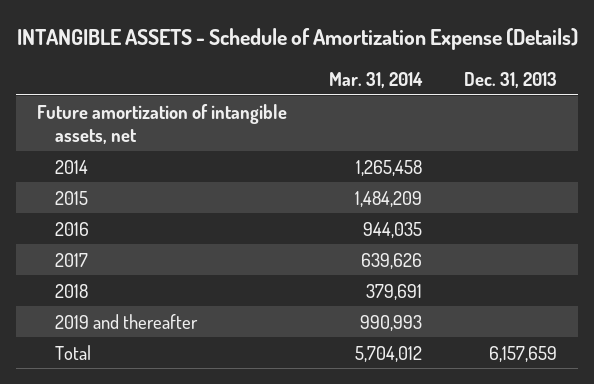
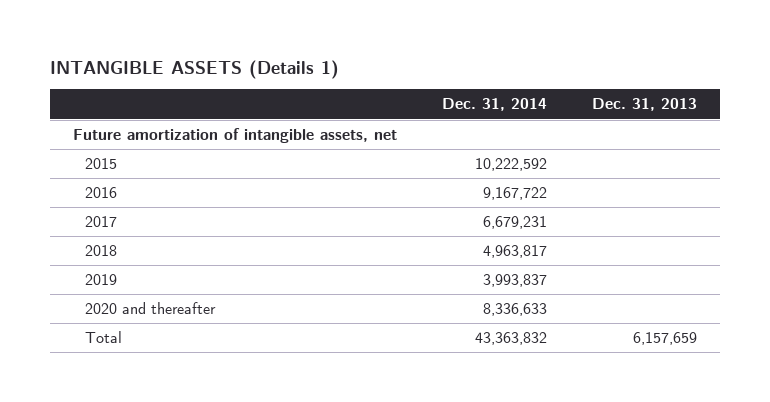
- INTANGIBLE ASSETS - Schedule of Amortization Expense (Details)
+ INTANGIBLE ASSETS (Details 1)
- | Mar. 31, 2014 | Dec. 31, 2013
+ | Dec. 31, 2014 | Dec. 31, 2013
- 2014 | 1,265,458 |
- 2019 and thereafter | 990,993 |
+ 2019 | 3,993,837 |
+ 2020 and thereafter | 8,336,633 |

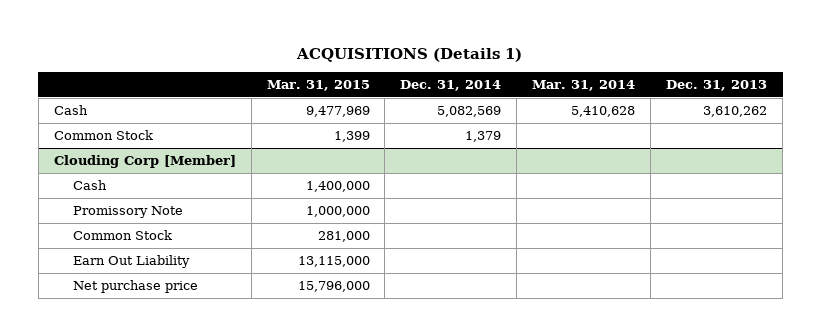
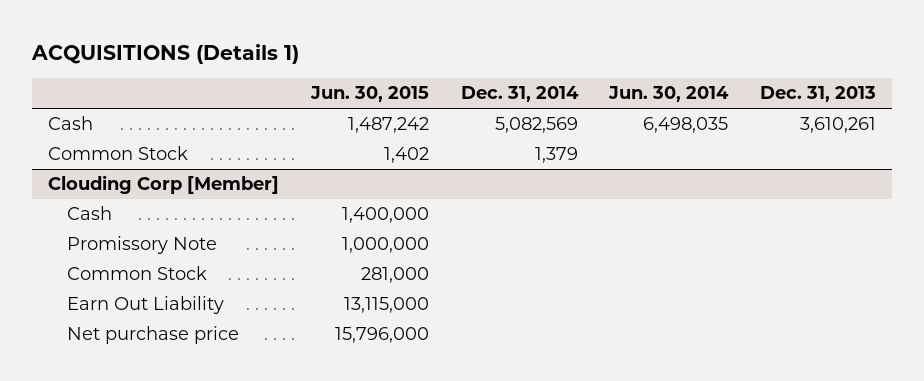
- | Mar. 31, 2015 | Dec. 31, 2014 | Mar. 31, 2014 | Dec. 31, 2013
+ | Jun. 30, 2015 | Dec. 31, 2014 | Jun. 30, 2014 | Dec. 31, 2013
- Cash | 9,477,969 | 5,082,569 | 5,410,628 | 3,610,262
+ Cash | 1,487,242 | 5,082,569 | 6,498,035 | 3,610,261

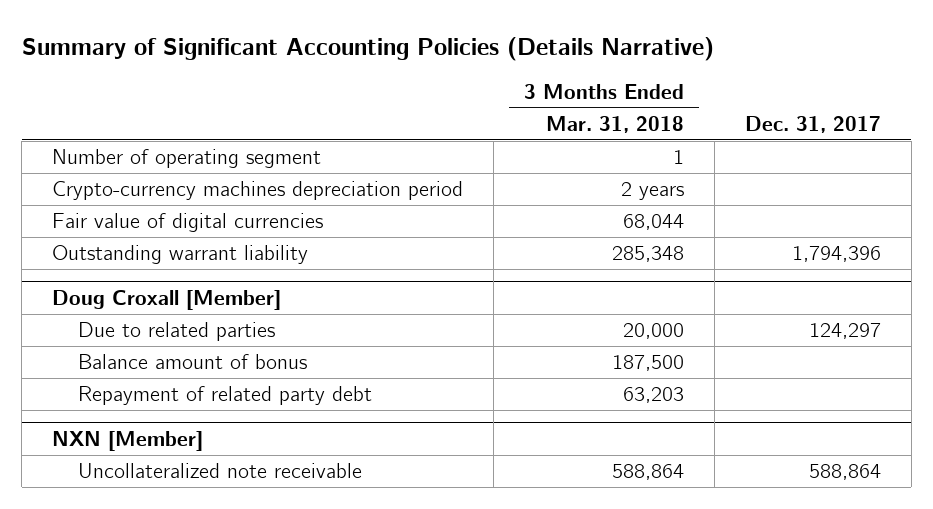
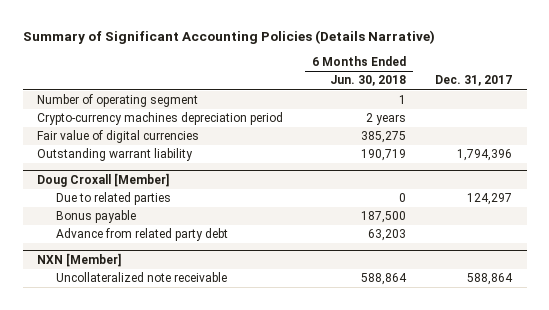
- | 3 Months Ended Mar. 31, 2018 | Dec. 31, 2017
+ | 6 Months Ended Jun. 30, 2018 | Dec. 31, 2017
@ Doug Croxall [Member]
- Balance amount of bonus | 187,500 |
- Repayment of related party debt | 63,203 |
+ Bonus payable | 187,500 |
+ Advance from related party debt | 63,203 |

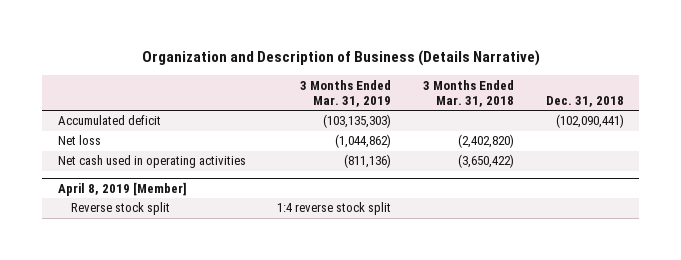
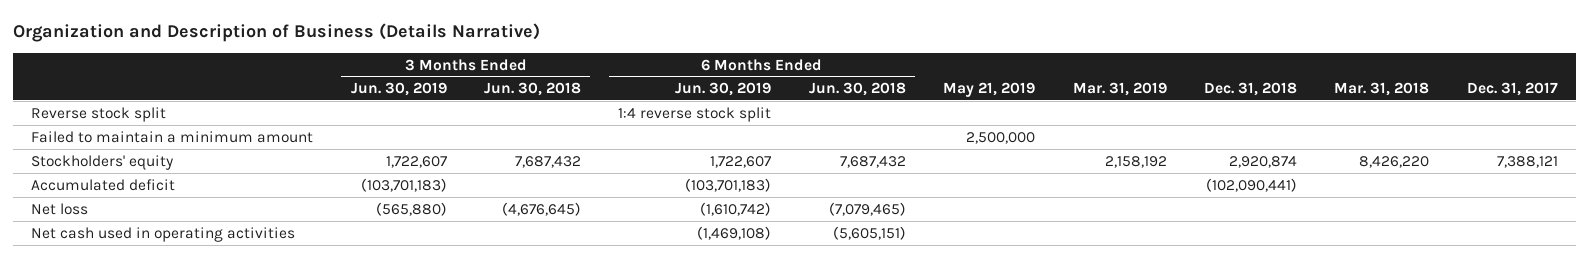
- | 3 Months Ended Mar. 31, 2019 | 3 Months Ended Mar. 31, 2018 | Dec. 31, 2018
+ | 3 Months Ended Jun. 30, 2019 | 3 Months Ended Jun. 30, 2018 | 6 Months Ended Jun. 30, 2019 | 6 Months Ended Jun. 30, 2018 | May 21, 2019 | Mar. 31, 2019 | Dec. 31, 2018 | Mar. 31, 2018 | Dec. 31, 2017
+ Reverse stock split | | | 1:4 reverse stock split | | | | | |
+ Failed to maintain a minimum amount | | | | | 2,500,000 | | | |
+ Stockholders' equity | 1,722,607 | 7,687,432 | 1,722,607 | 7,687,432 | | 2,158,192 | 2,920,874 | 8,426,220 | 7,388,121
- April 8, 2019 [Member]
- Reverse stock split | 1:4 reverse stock split | |

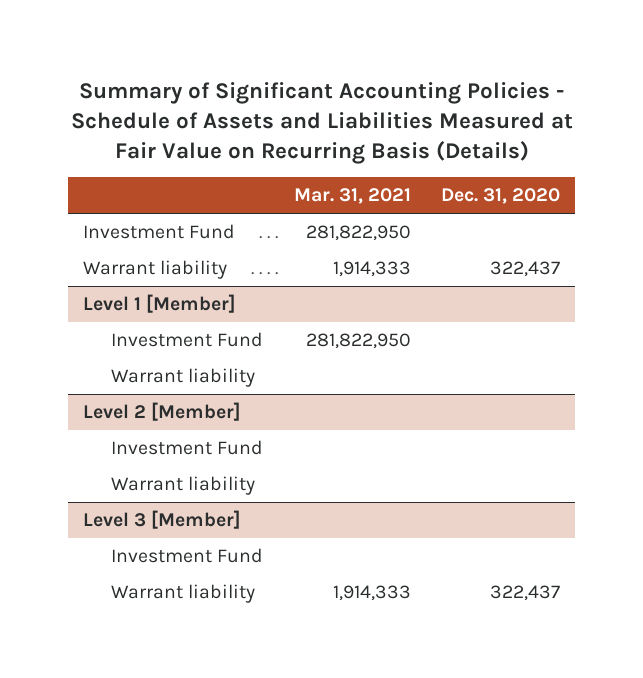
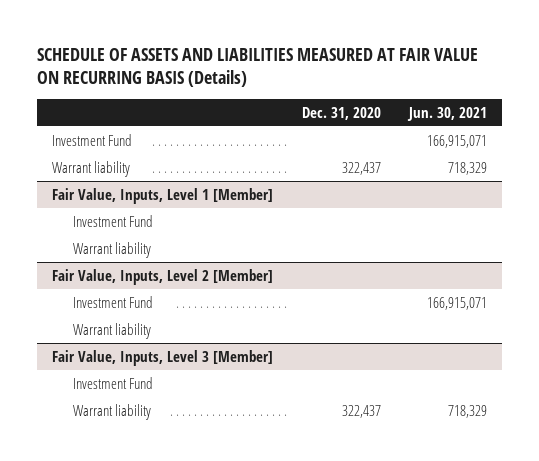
- Summary of Significant Accounting Policies - Schedule of Assets and Liabilities Measured at Fair Value on Recurring Basis (Details)
+ SCHEDULE OF ASSETS AND LIABILITIES MEASURED AT FAIR VALUE ON RECURRING BASIS (Details)
- | Mar. 31, 2021 | Dec. 31, 2020
+ | Dec. 31, 2020 | Jun. 30, 2021
- Level 1 [Member]
+ Fair Value, Inputs, Level 1 [Member]
- Level 2 [Member]
+ Fair Value, Inputs, Level 2 [Member]
- Level 3 [Member]
+ Fair Value, Inputs, Level 3 [Member]

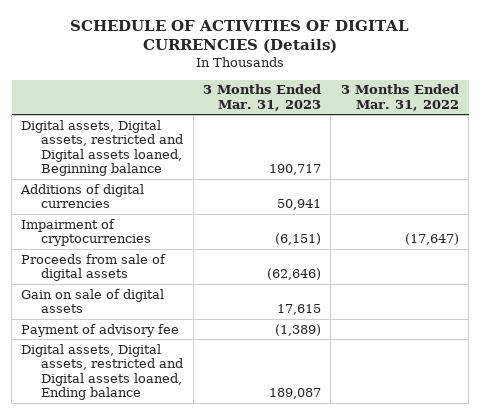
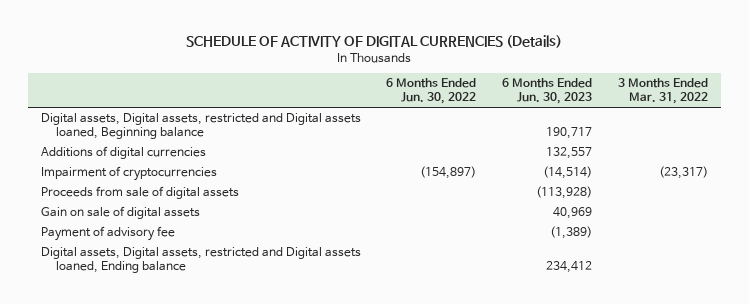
- SCHEDULE OF ACTIVITIES OF DIGITAL CURRENCIES (Details)
+ SCHEDULE OF ACTIVITY OF DIGITAL CURRENCIES (Details)
- | 3 Months Ended Mar. 31, 2023 | 3 Months Ended Mar. 31, 2022
+ | 6 Months Ended Jun. 30, 2022 | 6 Months Ended Jun. 30, 2023 | 3 Months Ended Mar. 31, 2022
- Impairment of cryptocurrencies | (6,151) | (17,647)
+ Impairment of cryptocurrencies | (154,897) | (14,514) | (23,317)

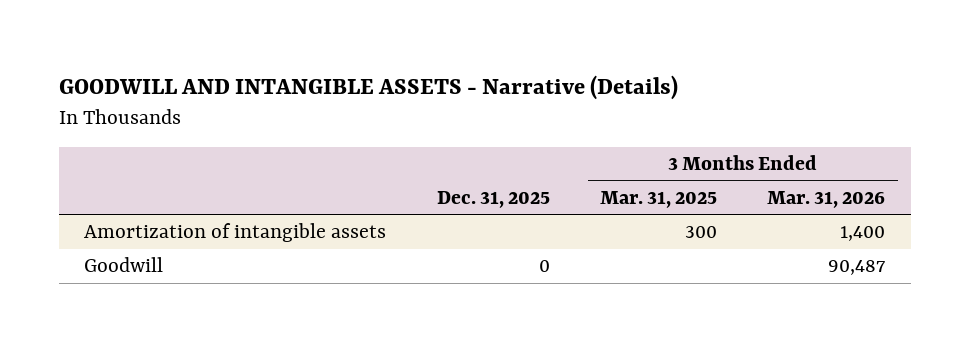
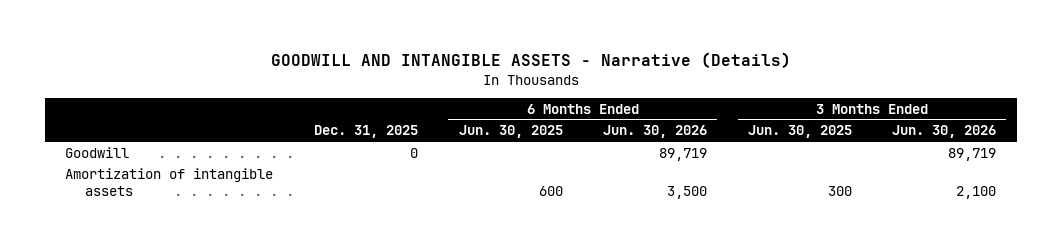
- | Dec. 31, 2025 | 3 Months Ended Mar. 31, 2025 | 3 Months Ended Mar. 31, 2026
+ | Dec. 31, 2025 | 6 Months Ended Jun. 30, 2025 | 6 Months Ended Jun. 30, 2026 | 3 Months Ended Jun. 30, 2025 | 3 Months Ended Jun. 30, 2026
moved down: Amortization of intangible assets | | 600 | 3,500 | 300 | 2,100

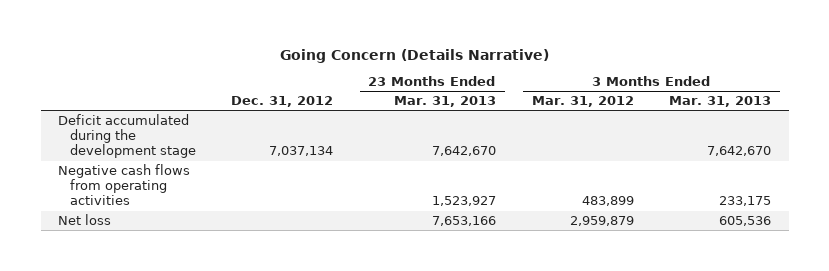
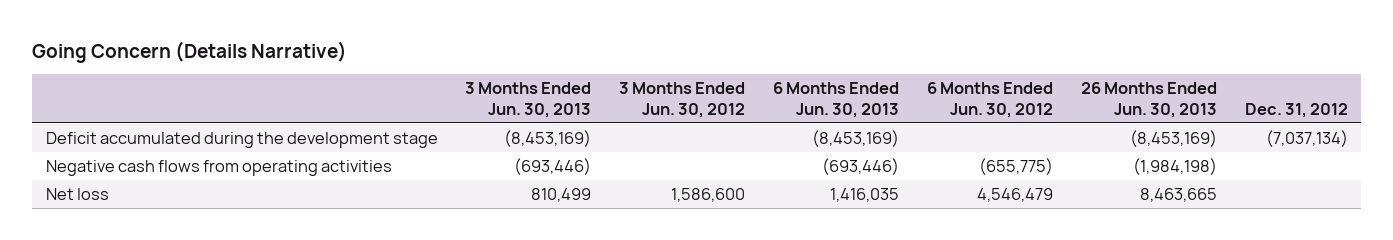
- | Dec. 31, 2012 | 23 Months Ended Mar. 31, 2013 | 3 Months Ended Mar. 31, 2012 | 3 Months Ended Mar. 31, 2013
+ | 3 Months Ended Jun. 30, 2013 | 3 Months Ended Jun. 30, 2012 | 6 Months Ended Jun. 30, 2013 | 6 Months Ended Jun. 30, 2012 | 26 Months Ended Jun. 30, 2013 | Dec. 31, 2012
- Deficit accumulated during the development stage | 7,037,134 | 7,642,670 | | 7,642,670
+ Deficit accumulated during the development stage | (8,453,169) | | (8,453,169) | | (8,453,169) | (7,037,134)

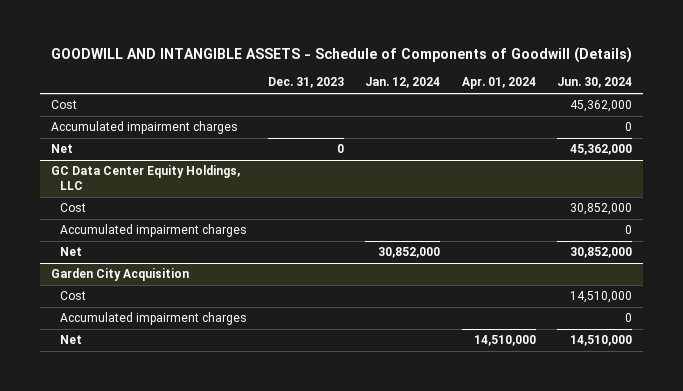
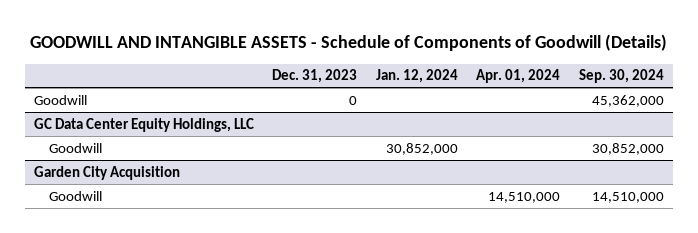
- | Dec. 31, 2023 | Jan. 12, 2024 | Apr. 01, 2024 | Jun. 30, 2024
+ | Dec. 31, 2023 | Jan. 12, 2024 | Apr. 01, 2024 | Sep. 30, 2024
- Cost | | | | 45,362,000
- Accumulated impairment charges | | | | 0
- Net | 0 | | | 45,362,000
+ Goodwill | 0 | | | 45,362,000
@ GC Data Center Equity Holdings, LLC
- Cost | | | | 30,852,000
- Accumulated impairment charges | | | | 0
- Net | | 30,852,000 | | 30,852,000
+ Goodwill | | 30,852,000 | | 30,852,000
@ Garden City Acquisition
- Cost | | | | 14,510,000
- Accumulated impairment charges | | | | 0
- Net | | | 14,510,000 | 14,510,000
+ Goodwill | | | 14,510,000 | 14,510,000

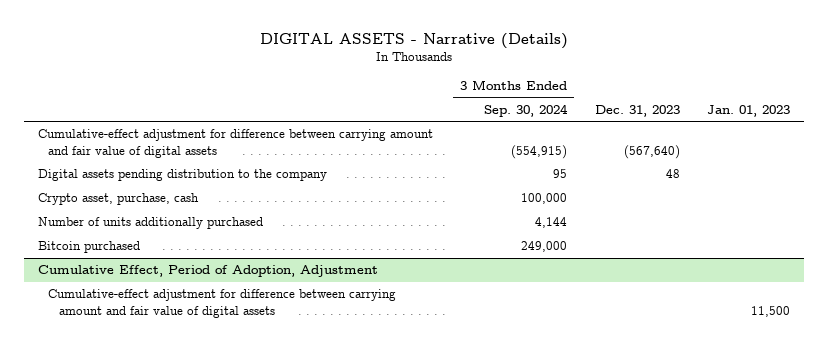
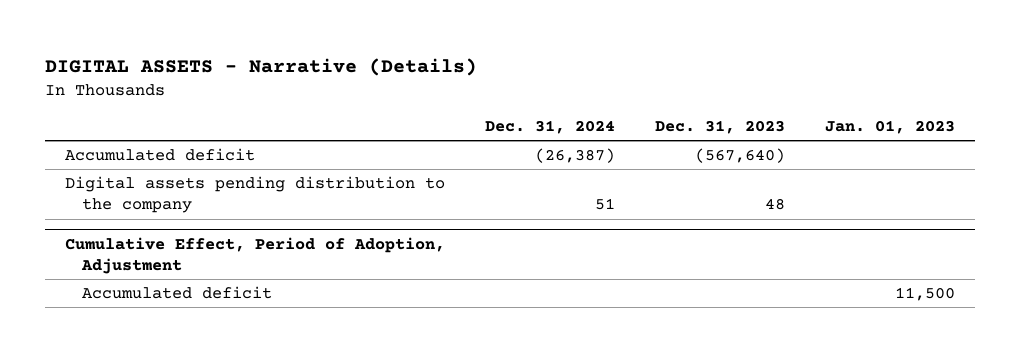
- | 3 Months Ended Sep. 30, 2024 | Dec. 31, 2023 | Jan. 01, 2023
+ | Dec. 31, 2024 | Dec. 31, 2023 | Jan. 01, 2023
- Cumulative-effect adjustment for difference between carrying amount and fair value of digital assets | (554,915) | (567,640) |
+ Accumulated deficit | (26,387) | (567,640) |
- Crypto asset, purchase, cash | 100,000 | |
- Number of units additionally purchased | 4,144 | |
- Bitcoin purchased | 249,000 | |
@ Cumulative Effect, Period of Adoption, Adjustment
- Cumulative-effect adjustment for difference between carrying amount and fair value of digital assets | | | 11,500
+ Accumulated deficit | | | 11,500

